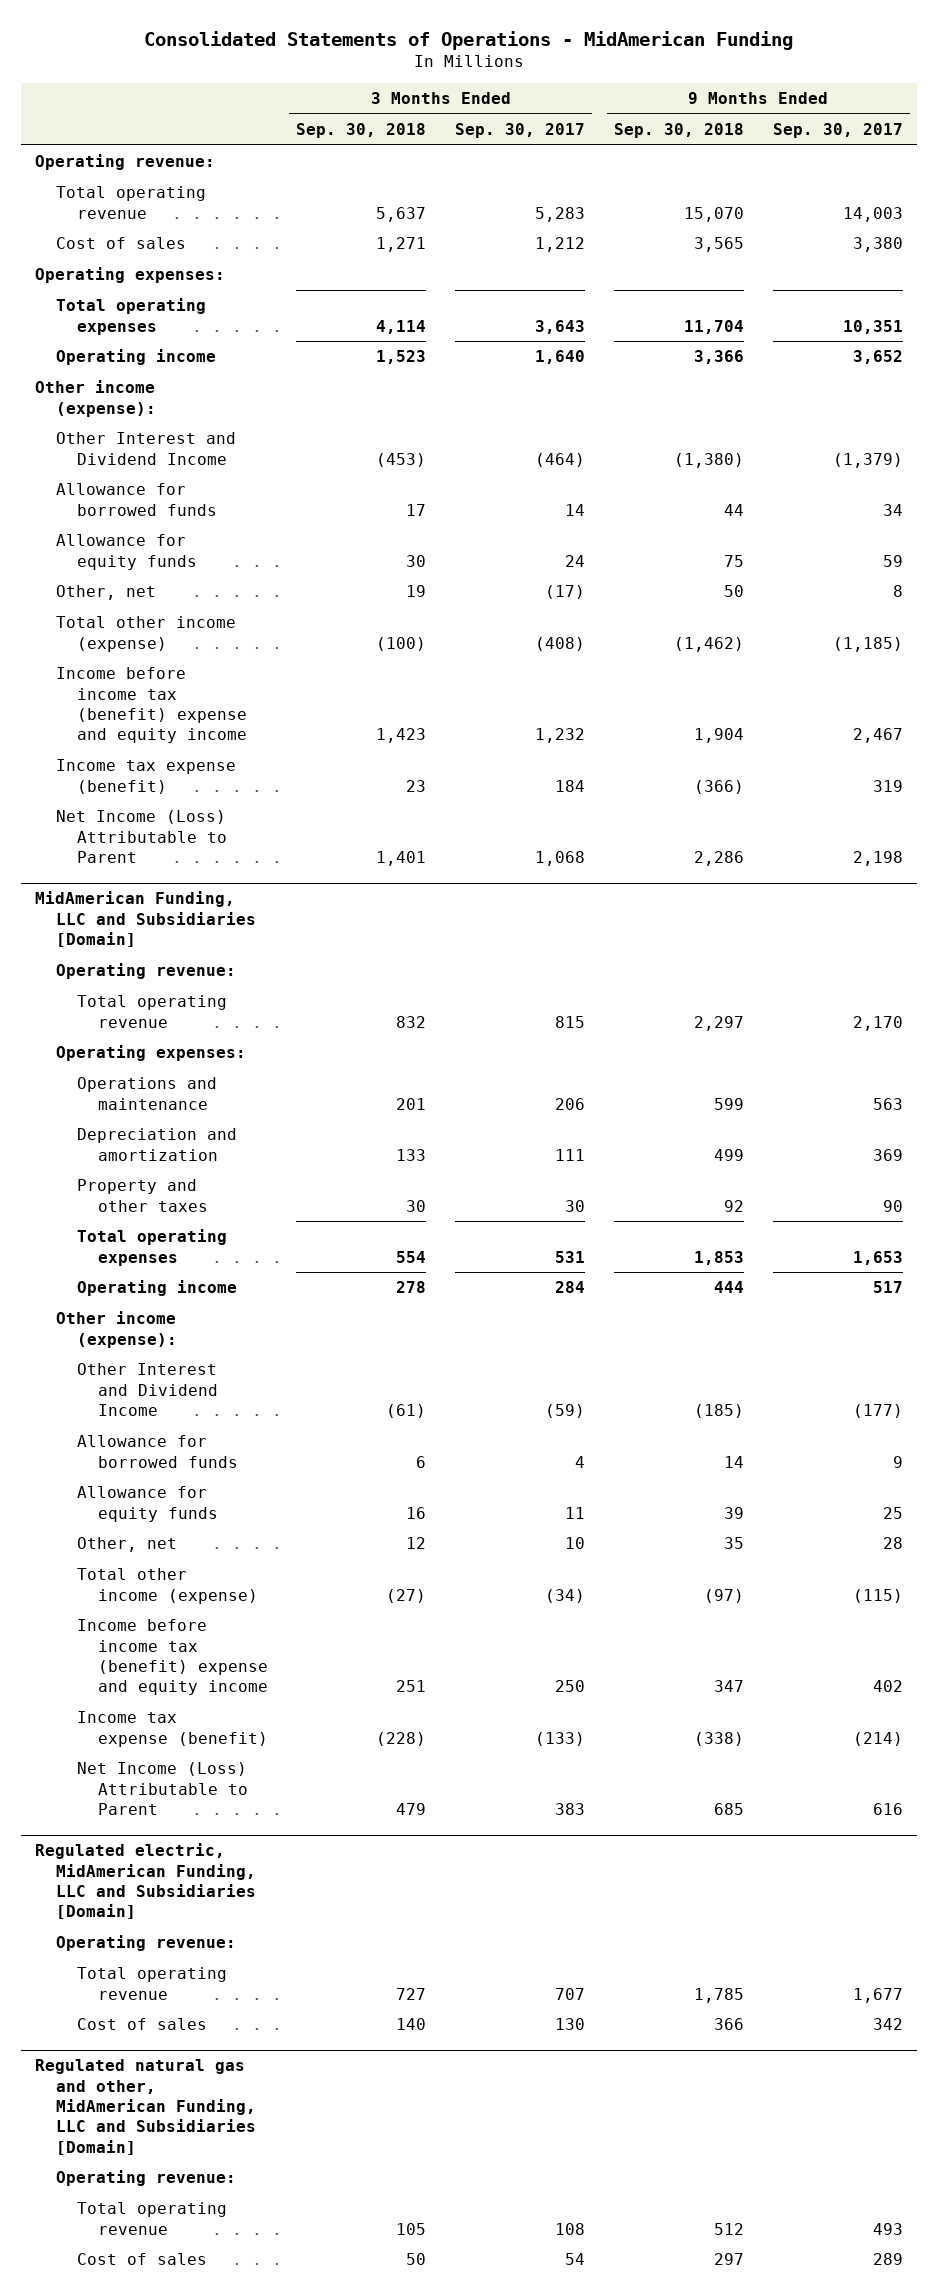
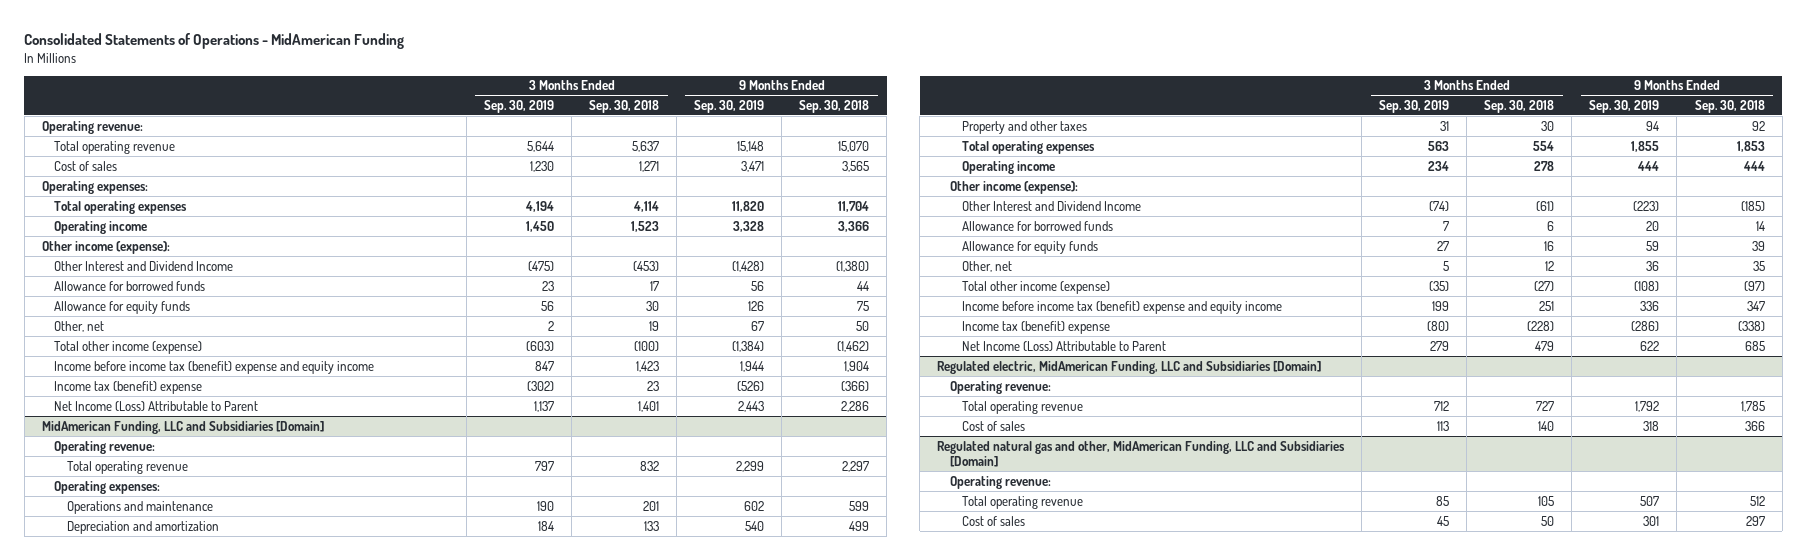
- | 3 Months Ended Sep. 30, 2018 | 3 Months Ended Sep. 30, 2017 | 9 Months Ended Sep. 30, 2018 | 9 Months Ended Sep. 30, 2017
+ | 3 Months Ended Sep. 30, 2019 | 3 Months Ended Sep. 30, 2018 | 9 Months Ended Sep. 30, 2019 | 9 Months Ended Sep. 30, 2018
- Income tax expense (benefit) | 23 | 184 | (366) | 319
+ Income tax (benefit) expense | (302) | 23 | (526) | (366)
@ MidAmerican Funding, LLC and Subsidiaries [Domain]
- Income tax expense (benefit) | (228) | (133) | (338) | (214)
+ Income tax (benefit) expense | (80) | (228) | (286) | (338)

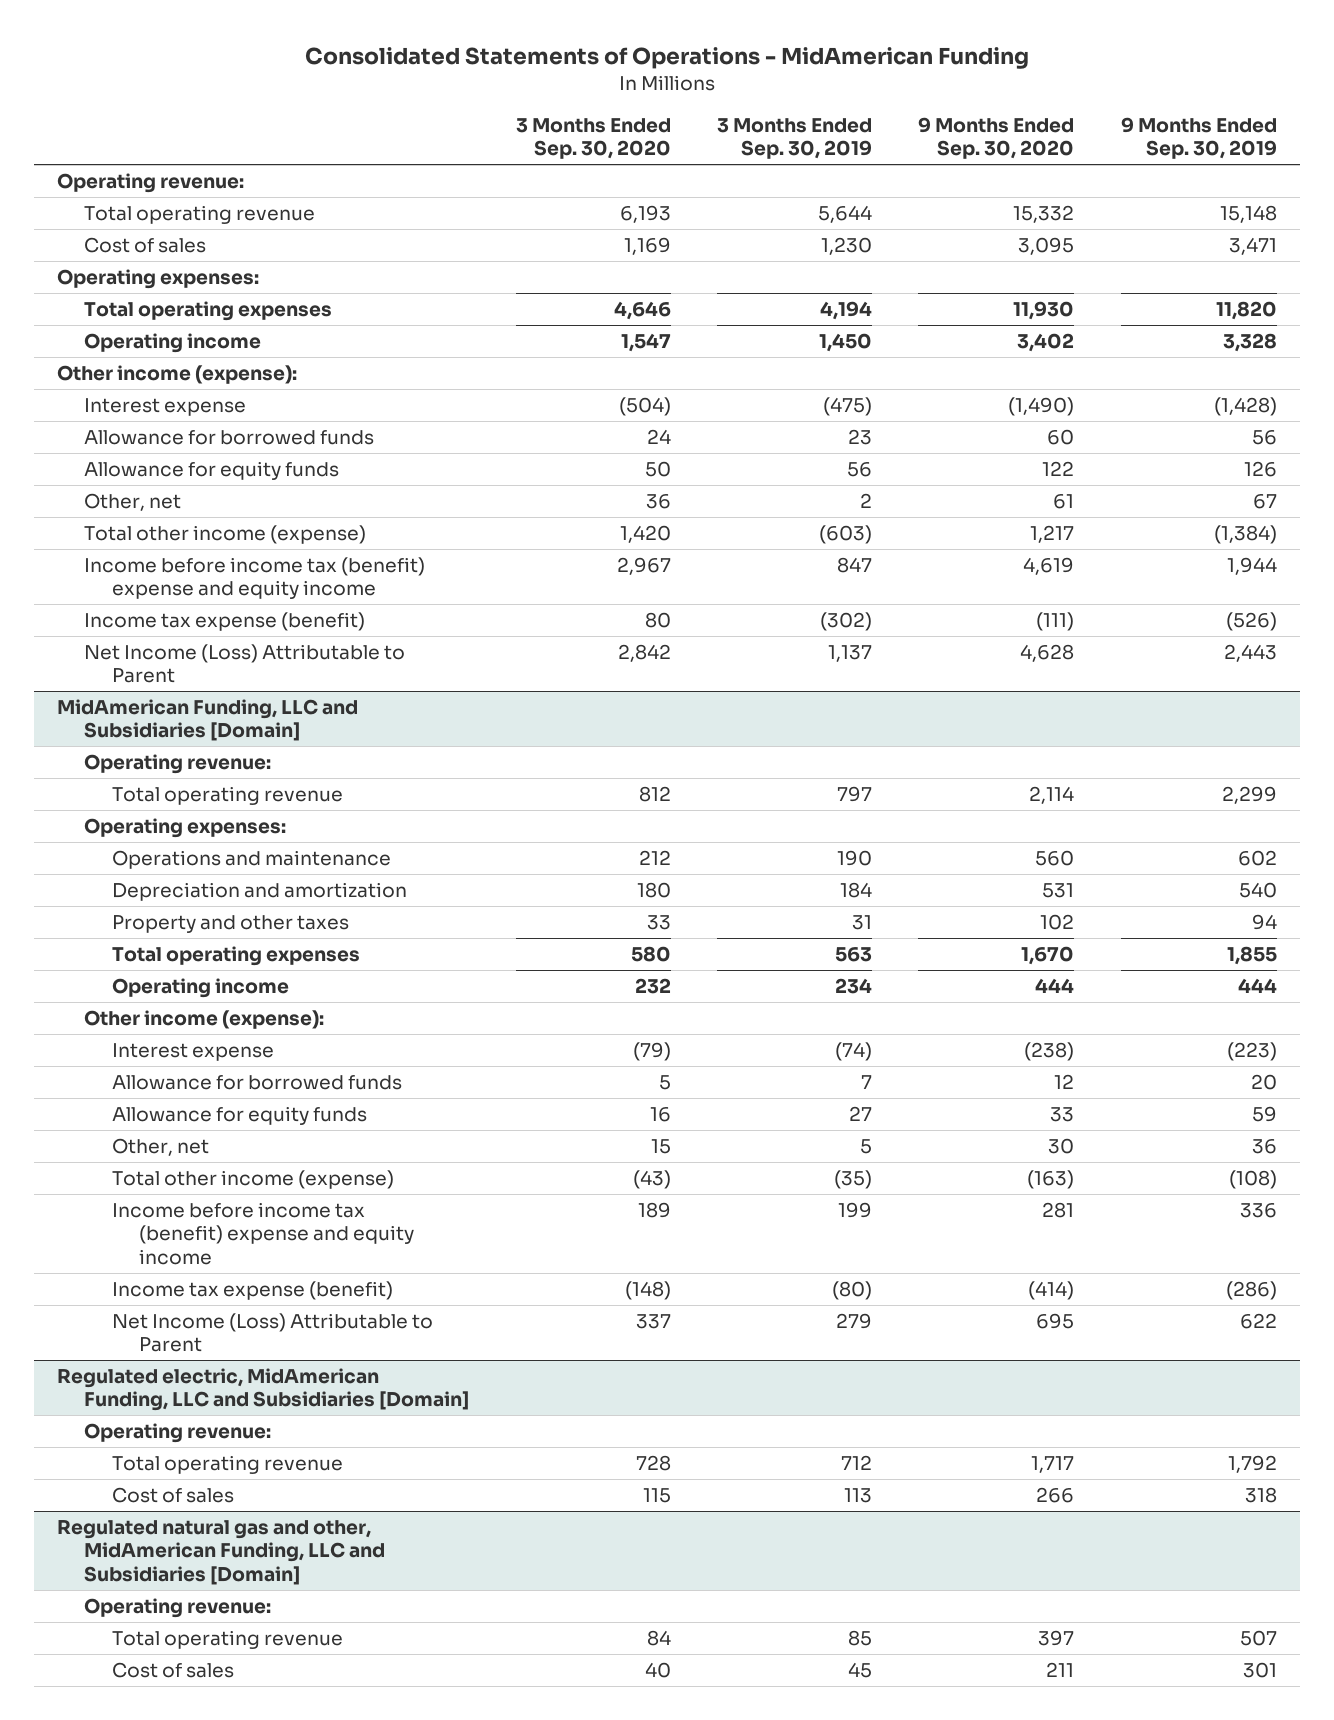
- | 3 Months Ended Sep. 30, 2019 | 3 Months Ended Sep. 30, 2018 | 9 Months Ended Sep. 30, 2019 | 9 Months Ended Sep. 30, 2018
+ | 3 Months Ended Sep. 30, 2020 | 3 Months Ended Sep. 30, 2019 | 9 Months Ended Sep. 30, 2020 | 9 Months Ended Sep. 30, 2019
- Other Interest and Dividend Income | (475) | (453) | (1,428) | (1,380)
+ Interest expense | (504) | (475) | (1,490) | (1,428)
- Income tax (benefit) expense | (302) | 23 | (526) | (366)
+ Income tax expense (benefit) | 80 | (302) | (111) | (526)
@ MidAmerican Funding, LLC and Subsidiaries [Domain]
- Other Interest and Dividend Income | (74) | (61) | (223) | (185)
+ Interest expense | (79) | (74) | (238) | (223)
- Income tax (benefit) expense | (80) | (228) | (286) | (338)
+ Income tax expense (benefit) | (148) | (80) | (414) | (286)

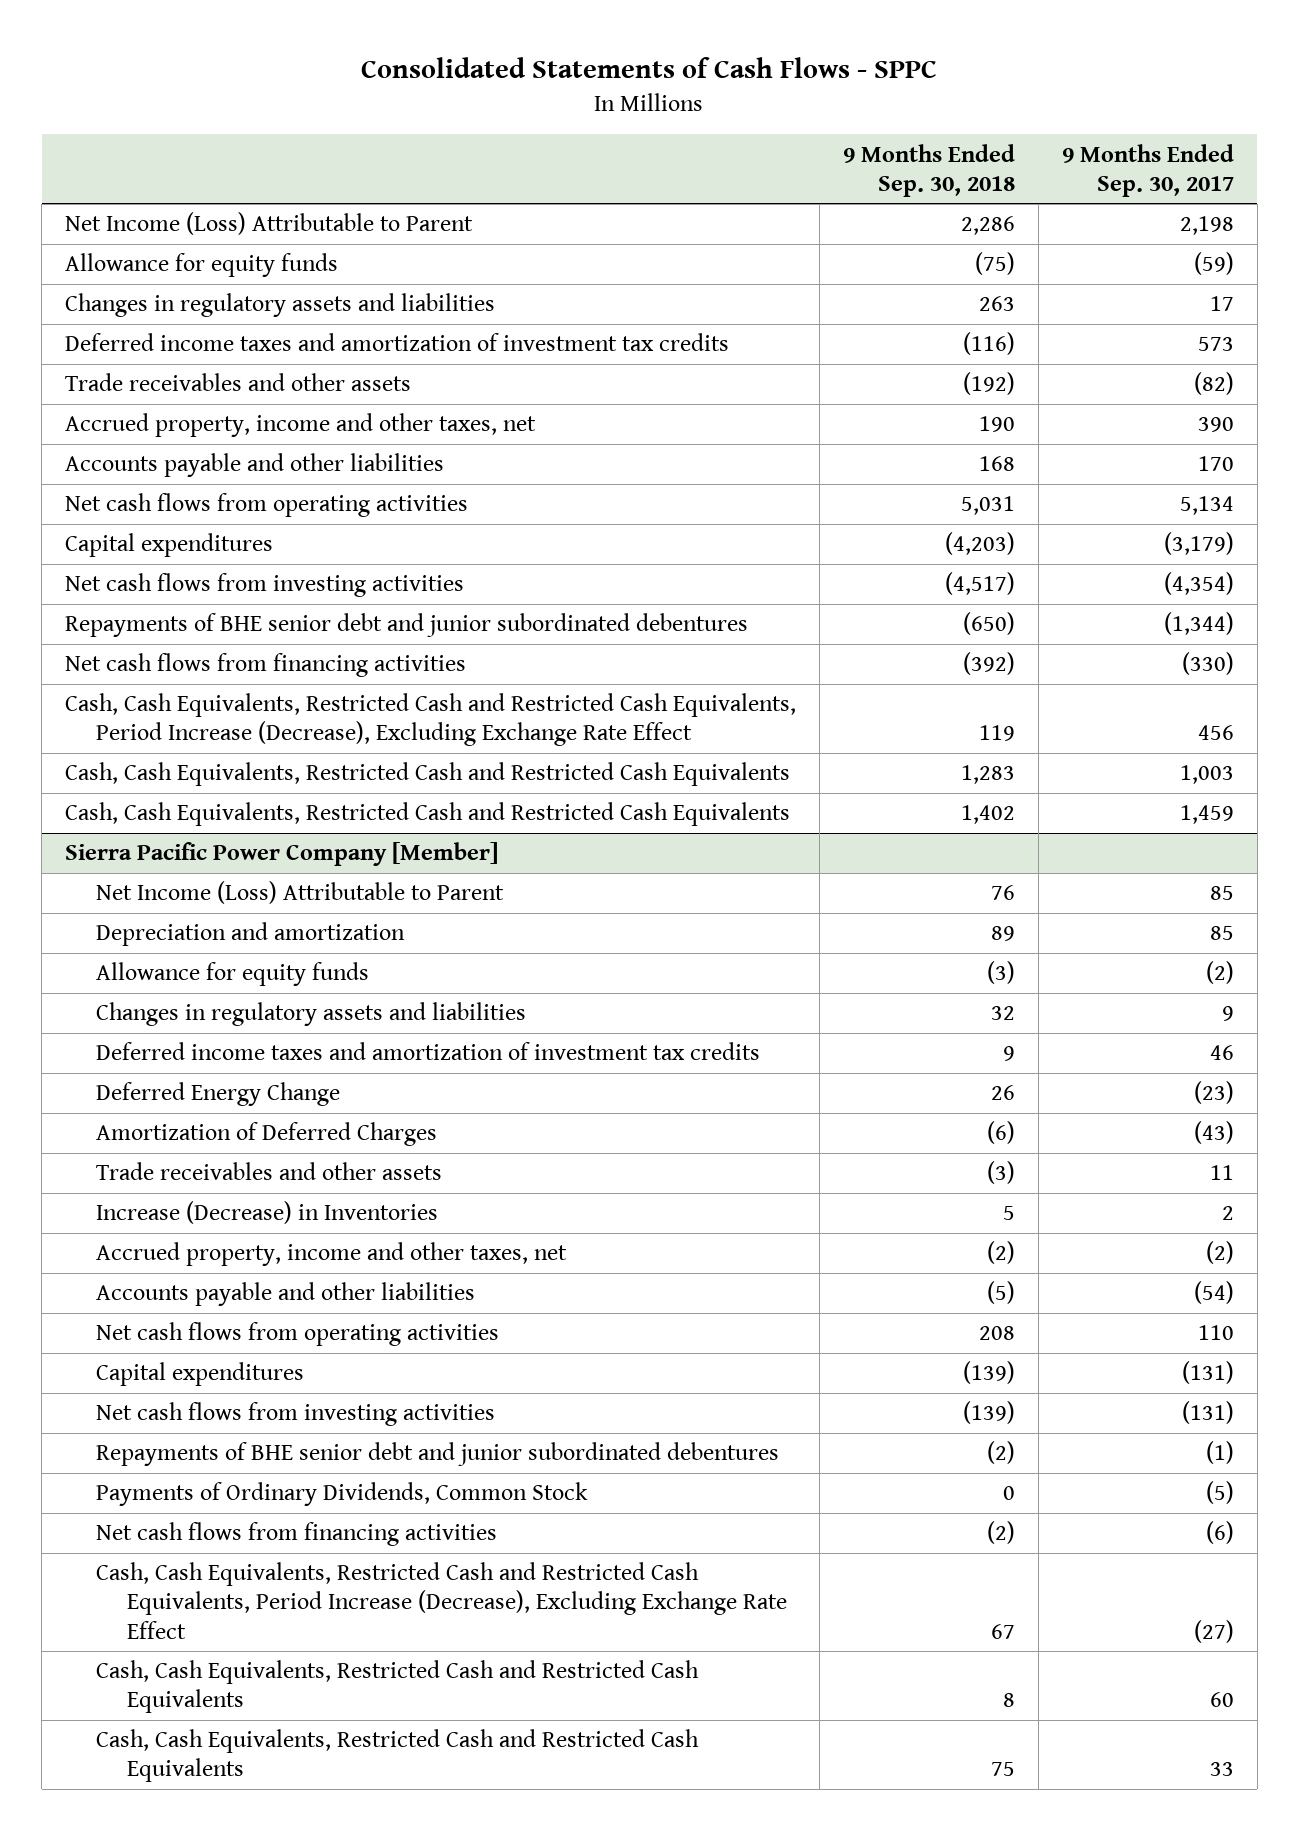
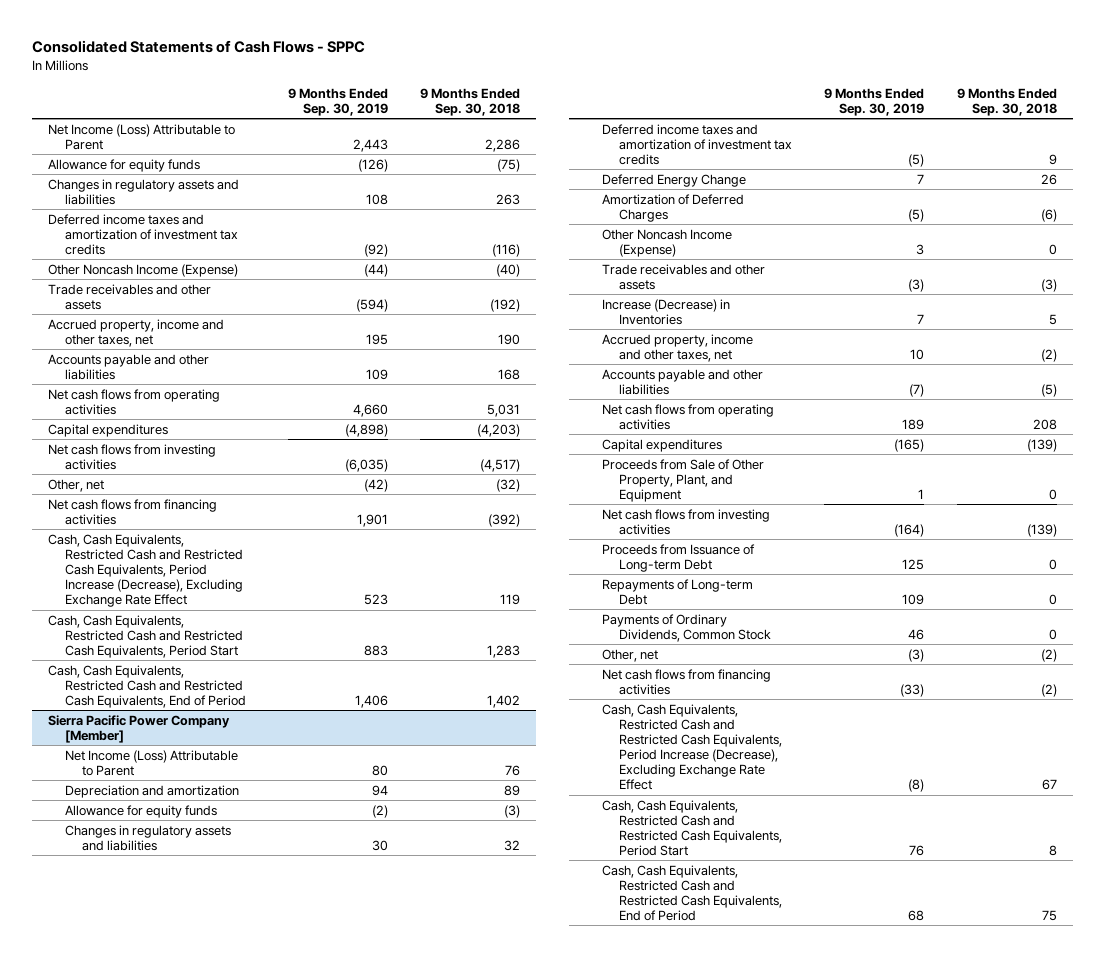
- | 9 Months Ended Sep. 30, 2018 | 9 Months Ended Sep. 30, 2017
+ | 9 Months Ended Sep. 30, 2019 | 9 Months Ended Sep. 30, 2018
+ Other Noncash Income (Expense) | (44) | (40)
- Repayments of BHE senior debt and junior subordinated debentures | (650) | (1,344)
+ Other, net | (42) | (32)
- Cash, Cash Equivalents, Restricted Cash and Restricted Cash Equivalents | 1,283 | 1,003
- Cash, Cash Equivalents, Restricted Cash and Restricted Cash Equivalents | 1,402 | 1,459
+ Cash, Cash Equivalents, Restricted Cash and Restricted Cash Equivalents, Period Start | 883 | 1,283
+ Cash, Cash Equivalents, Restricted Cash and Restricted Cash Equivalents, End of Period | 1,406 | 1,402
@ Sierra Pacific Power Company [Member]
+ Other Noncash Income (Expense) | 3 | 0
+ Proceeds from Sale of Other Property, Plant, and Equipment | 1 | 0
- Repayments of BHE senior debt and junior subordinated debentures | (2) | (1)
+ Proceeds from Issuance of Long-term Debt | 125 | 0
+ Repayments of Long-term Debt | 109 | 0
+ Other, net | (3) | (2)
- Cash, Cash Equivalents, Restricted Cash and Restricted Cash Equivalents | 8 | 60
- Cash, Cash Equivalents, Restricted Cash and Restricted Cash Equivalents | 75 | 33
+ Cash, Cash Equivalents, Restricted Cash and Restricted Cash Equivalents, Period Start | 76 | 8
+ Cash, Cash Equivalents, Restricted Cash and Restricted Cash Equivalents, End of Period | 68 | 75

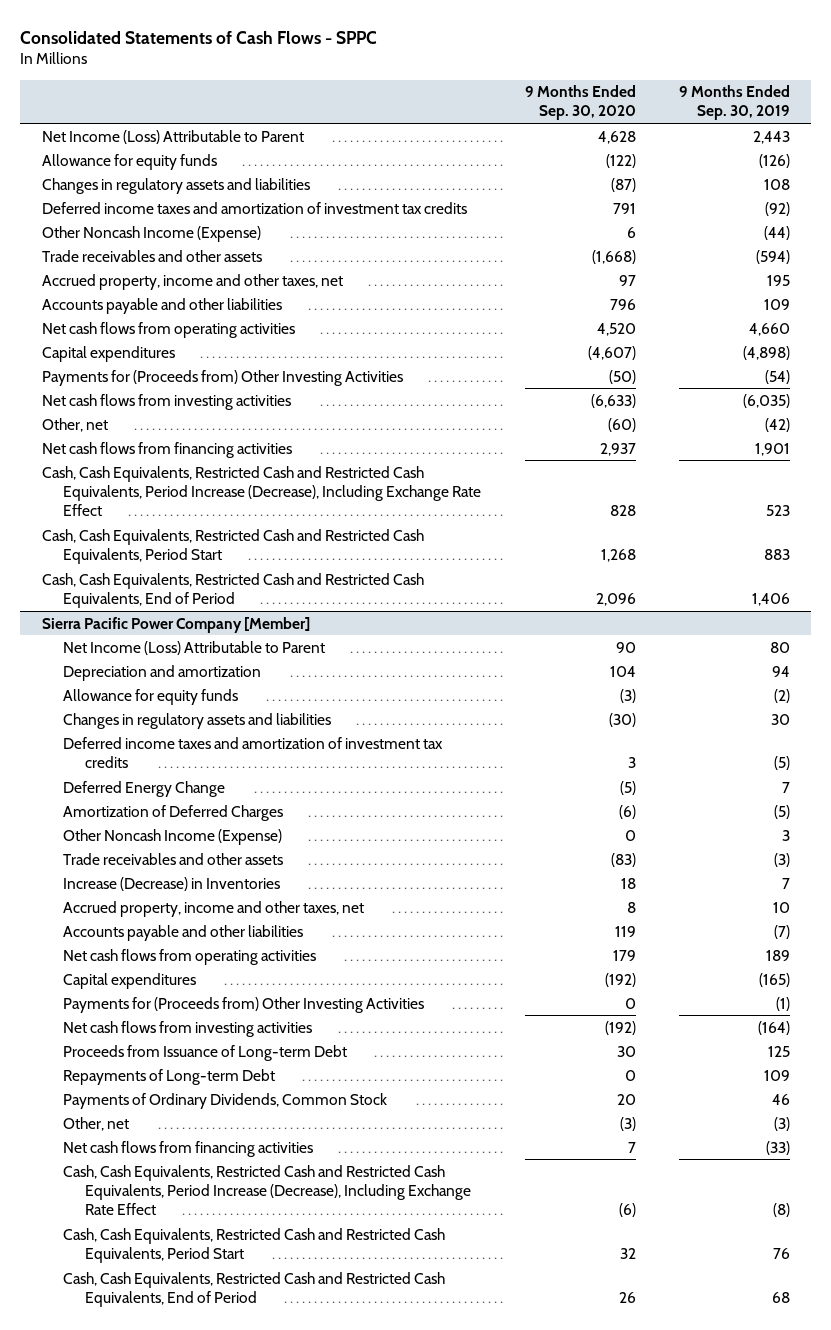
- | 9 Months Ended Sep. 30, 2019 | 9 Months Ended Sep. 30, 2018
+ | 9 Months Ended Sep. 30, 2020 | 9 Months Ended Sep. 30, 2019
+ Payments for (Proceeds from) Other Investing Activities | (50) | (54)
- Cash, Cash Equivalents, Restricted Cash and Restricted Cash Equivalents, Period Increase (Decrease), Excluding Exchange Rate Effect | 523 | 119
+ Cash, Cash Equivalents, Restricted Cash and Restricted Cash Equivalents, Period Increase (Decrease), Including Exchange Rate Effect | 828 | 523
@ Sierra Pacific Power Company [Member]
- Proceeds from Sale of Other Property, Plant, and Equipment | 1 | 0
+ Payments for (Proceeds from) Other Investing Activities | 0 | (1)
- Cash, Cash Equivalents, Restricted Cash and Restricted Cash Equivalents, Period Increase (Decrease), Excluding Exchange Rate Effect | (8) | 67
+ Cash, Cash Equivalents, Restricted Cash and Restricted Cash Equivalents, Period Increase (Decrease), Including Exchange Rate Effect | (6) | (8)

